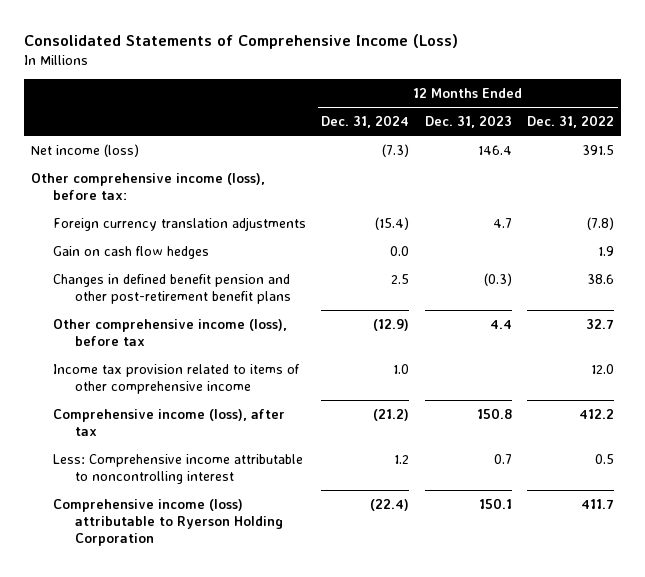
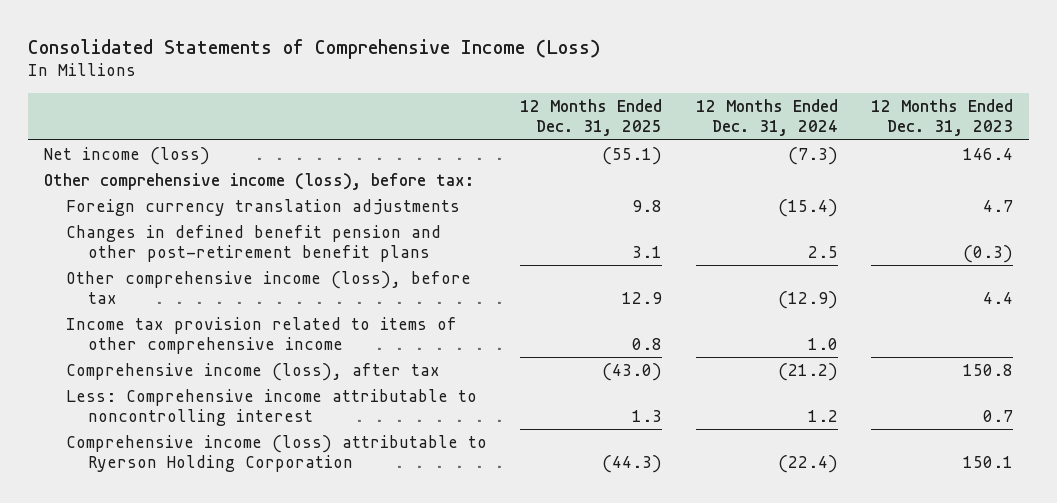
- | 12 Months Ended Dec. 31, 2024 | 12 Months Ended Dec. 31, 2023 | 12 Months Ended Dec. 31, 2022
+ | 12 Months Ended Dec. 31, 2025 | 12 Months Ended Dec. 31, 2024 | 12 Months Ended Dec. 31, 2023
- Gain on cash flow hedges | 0.0 | | 1.9

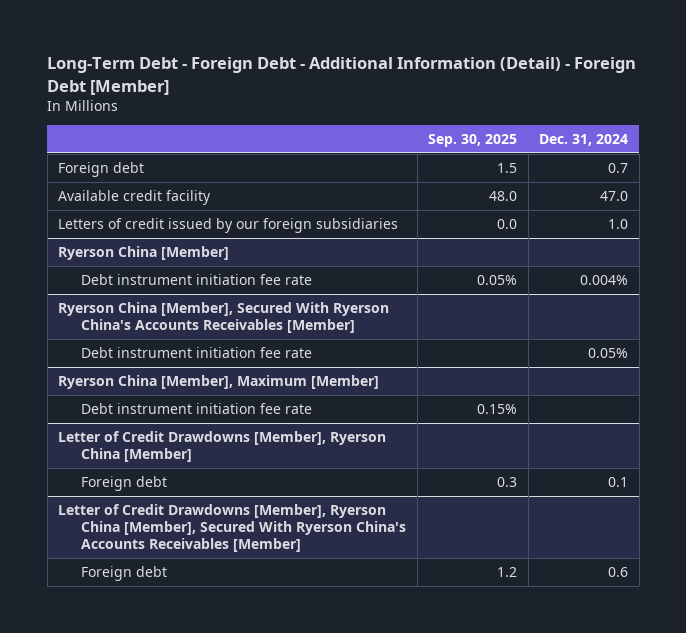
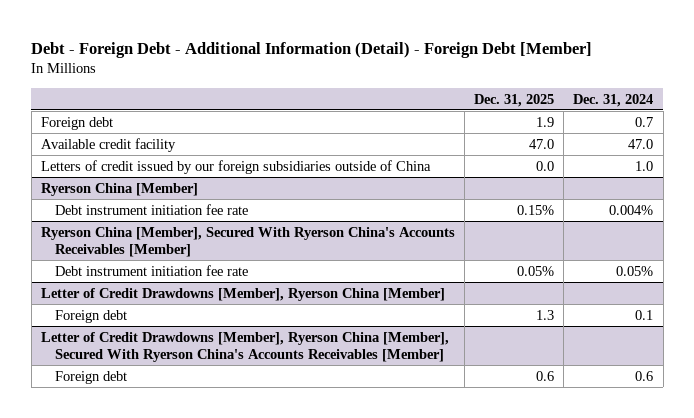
- Long-Term Debt - Foreign Debt - Additional Information (Detail) - Foreign Debt [Member]
+ Debt - Foreign Debt - Additional Information (Detail) - Foreign Debt [Member]
- | Sep. 30, 2025 | Dec. 31, 2024
+ | Dec. 31, 2025 | Dec. 31, 2024
- Letters of credit issued by our foreign subsidiaries | 0.0 | 1.0
+ Letters of credit issued by our foreign subsidiaries outside of China | 0.0 | 1.0
- Ryerson China [Member], Maximum [Member]
- Debt instrument initiation fee rate | 0.15% |

